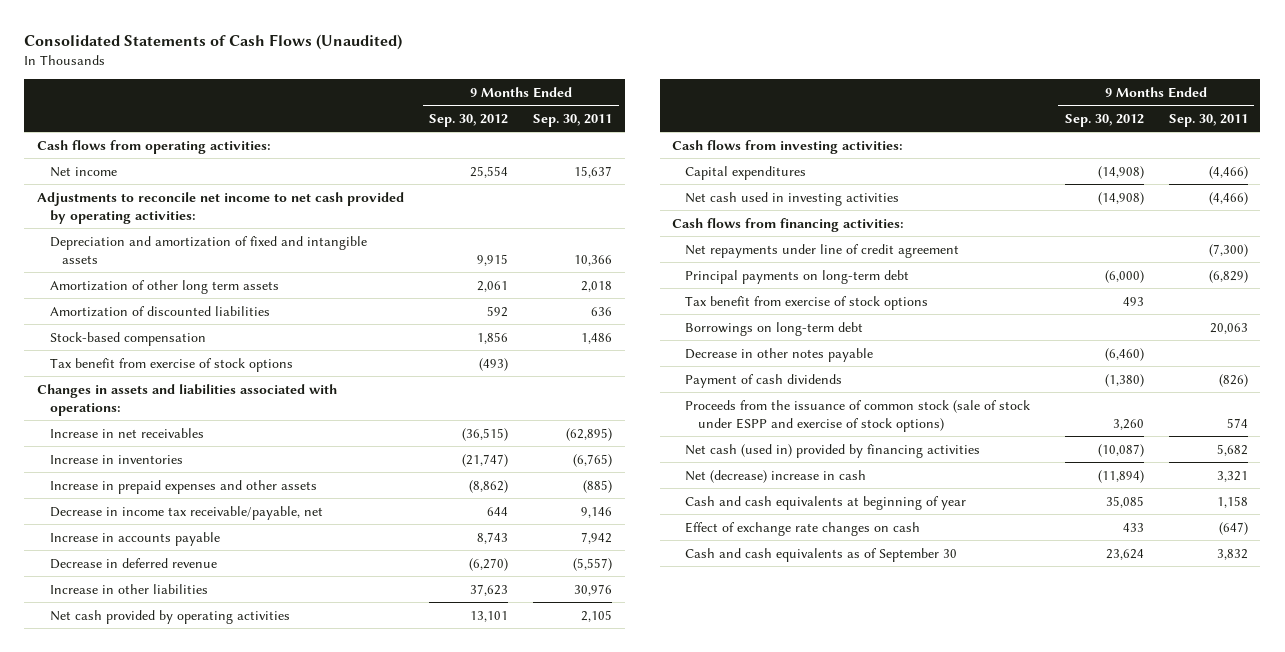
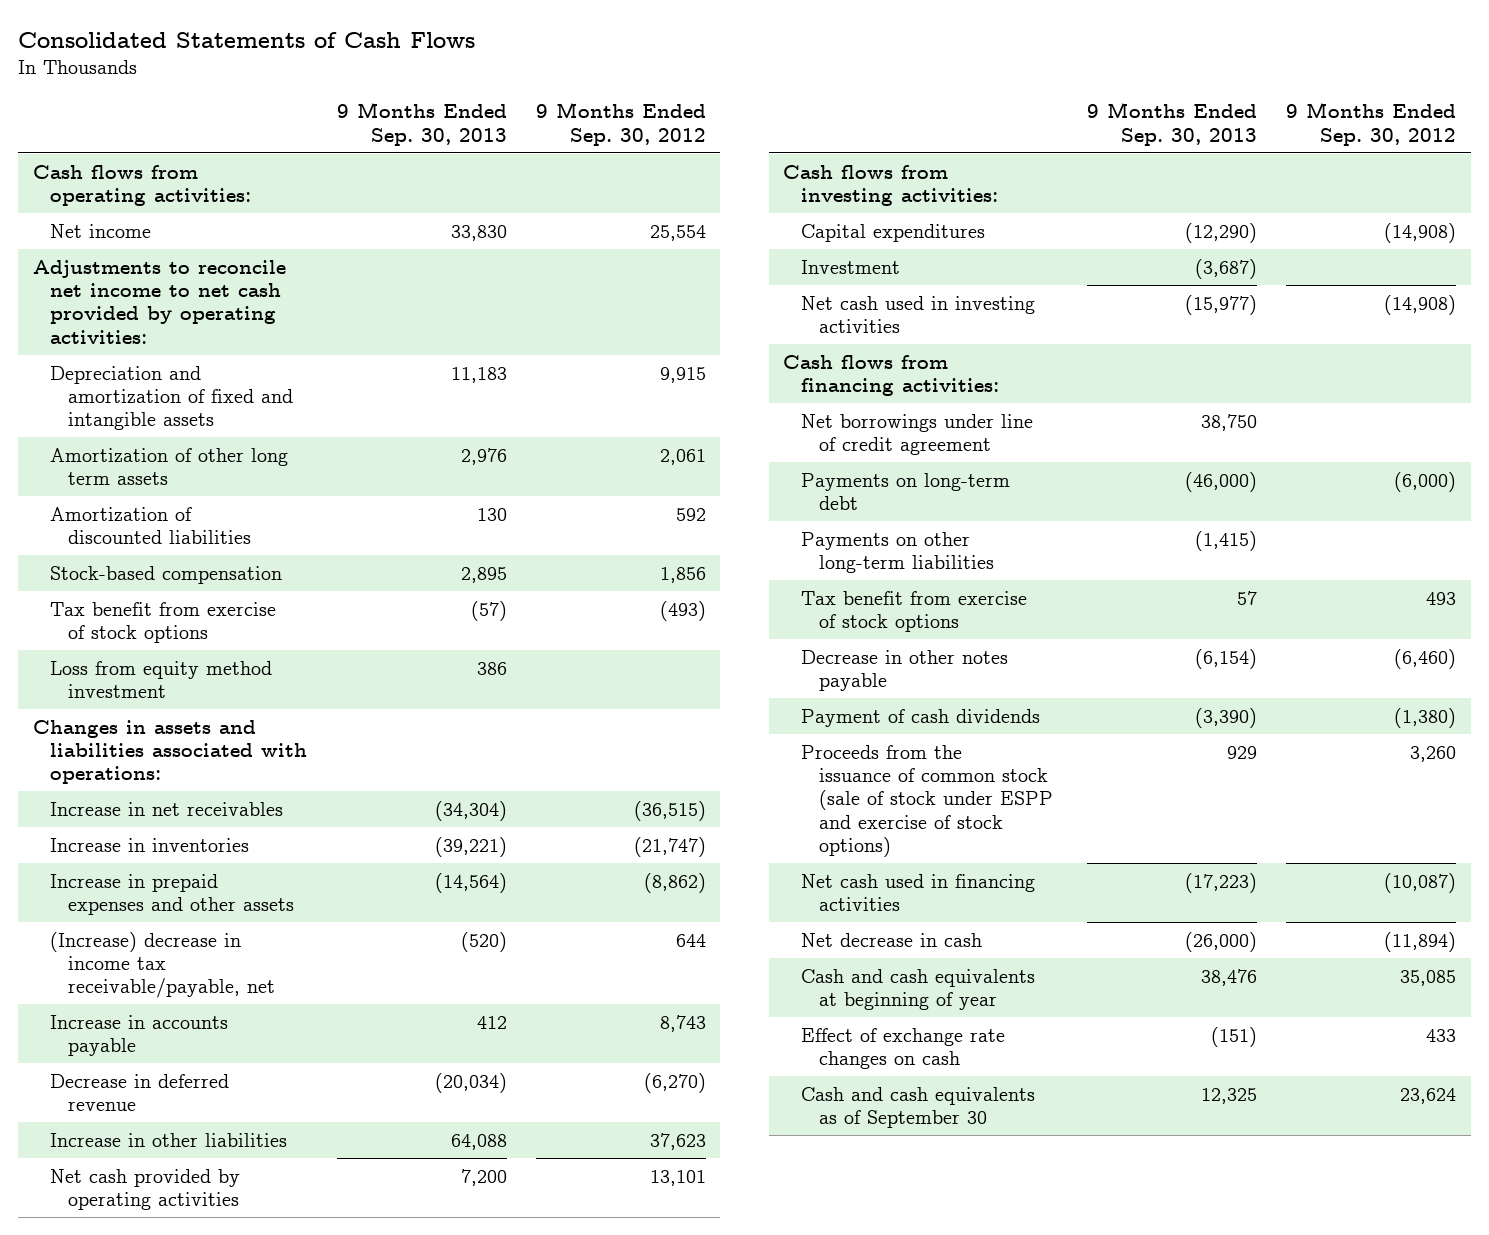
- Consolidated Statements of Cash Flows (Unaudited)
+ Consolidated Statements of Cash Flows
- | 9 Months Ended Sep. 30, 2012 | 9 Months Ended Sep. 30, 2011
+ | 9 Months Ended Sep. 30, 2013 | 9 Months Ended Sep. 30, 2012
+ Loss from equity method investment | 386 |
- Decrease in income tax receivable/payable, net | 644 | 9,146
+ (Increase) decrease in income tax receivable/payable, net | (520) | 644
+ Investment | (3,687) |
- Net repayments under line of credit agreement | | (7,300)
- Principal payments on long-term debt | (6,000) | (6,829)
+ Net borrowings under line of credit agreement | 38,750 |
+ Payments on long-term debt | (46,000) | (6,000)
+ Payments on other long-term liabilities | (1,415) |
- Borrowings on long-term debt | | 20,063
- Net cash (used in) provided by financing activities | (10,087) | 5,682
- Net (decrease) increase in cash | (11,894) | 3,321
+ Net cash used in financing activities | (17,223) | (10,087)
+ Net decrease in cash | (26,000) | (11,894)

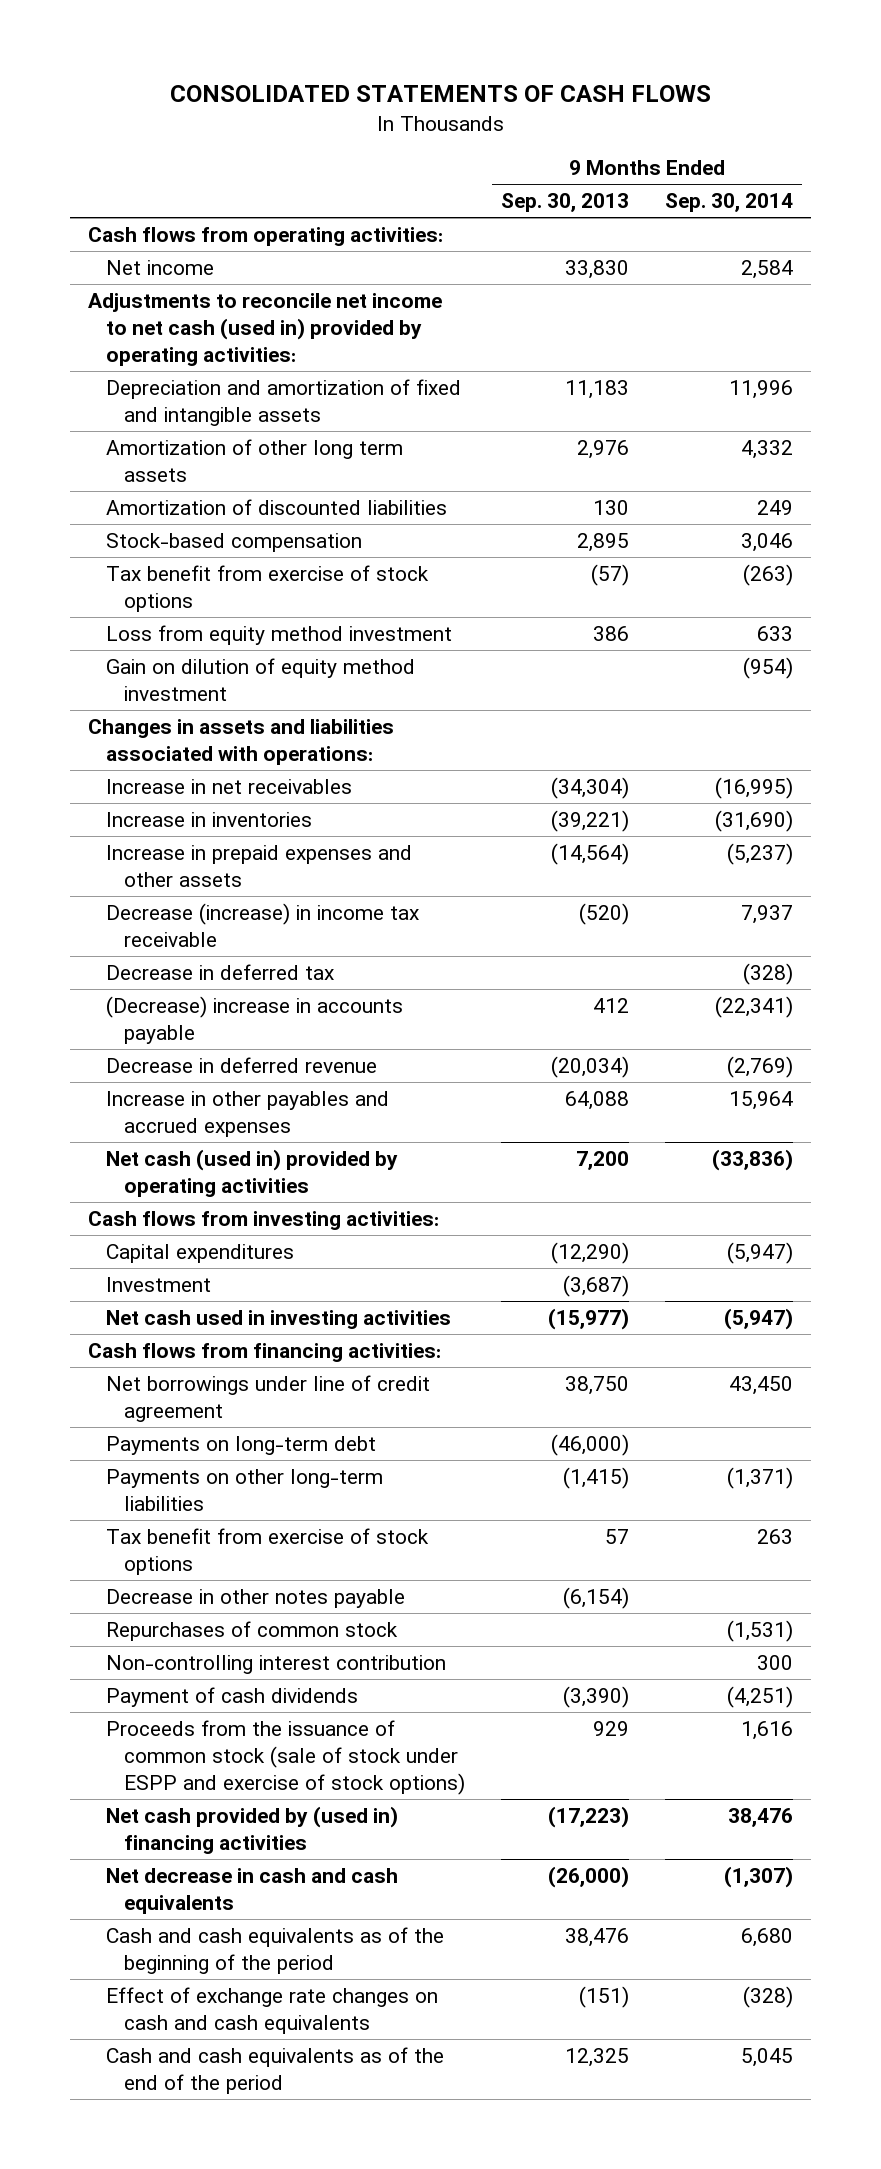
- Consolidated Statements of Cash Flows
+ CONSOLIDATED STATEMENTS OF CASH FLOWS
- | 9 Months Ended Sep. 30, 2013 | 9 Months Ended Sep. 30, 2012
+ | 9 Months Ended Sep. 30, 2013 | 9 Months Ended Sep. 30, 2014
- Adjustments to reconcile net income to net cash provided by operating activities:
+ Adjustments to reconcile net income to net cash (used in) provided by operating activities:
+ Gain on dilution of equity method investment | | (954)
- (Increase) decrease in income tax receivable/payable, net | (520) | 644
- Increase in accounts payable | 412 | 8,743
+ Decrease (increase) in income tax receivable | (520) | 7,937
+ Decrease in deferred tax | | (328)
+ (Decrease) increase in accounts payable | 412 | (22,341)
- Increase in other liabilities | 64,088 | 37,623
- Net cash provided by operating activities | 7,200 | 13,101
+ Increase in other payables and accrued expenses | 64,088 | 15,964
+ Net cash (used in) provided by operating activities | 7,200 | (33,836)
+ Repurchases of common stock | | (1,531)
+ Non-controlling interest contribution | | 300
- Net cash used in financing activities | (17,223) | (10,087)
- Net decrease in cash | (26,000) | (11,894)
- Cash and cash equivalents at beginning of year | 38,476 | 35,085
- Effect of exchange rate changes on cash | (151) | 433
- Cash and cash equivalents as of September 30 | 12,325 | 23,624
+ Net cash provided by (used in) financing activities | (17,223) | 38,476
+ Net decrease in cash and cash equivalents | (26,000) | (1,307)
+ Cash and cash equivalents as of the beginning of the period | 38,476 | 6,680
+ Effect of exchange rate changes on cash and cash equivalents | (151) | (328)
+ Cash and cash equivalents as of the end of the period | 12,325 | 5,045

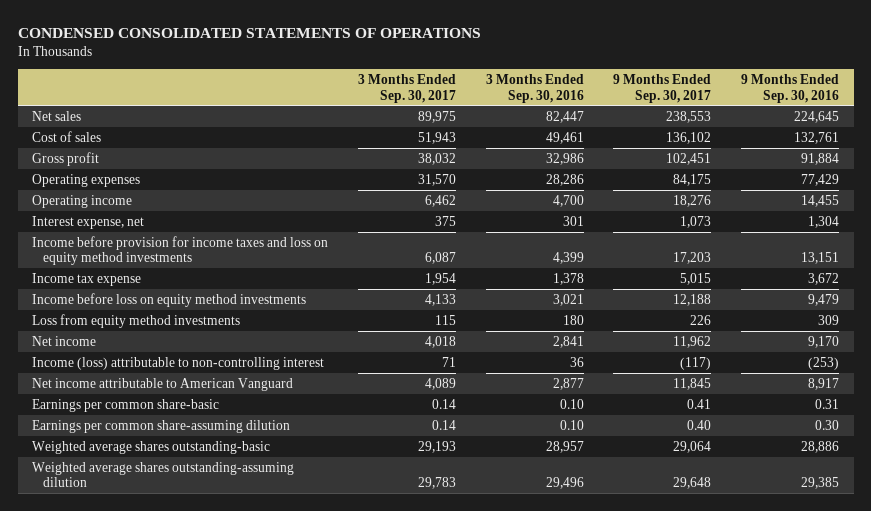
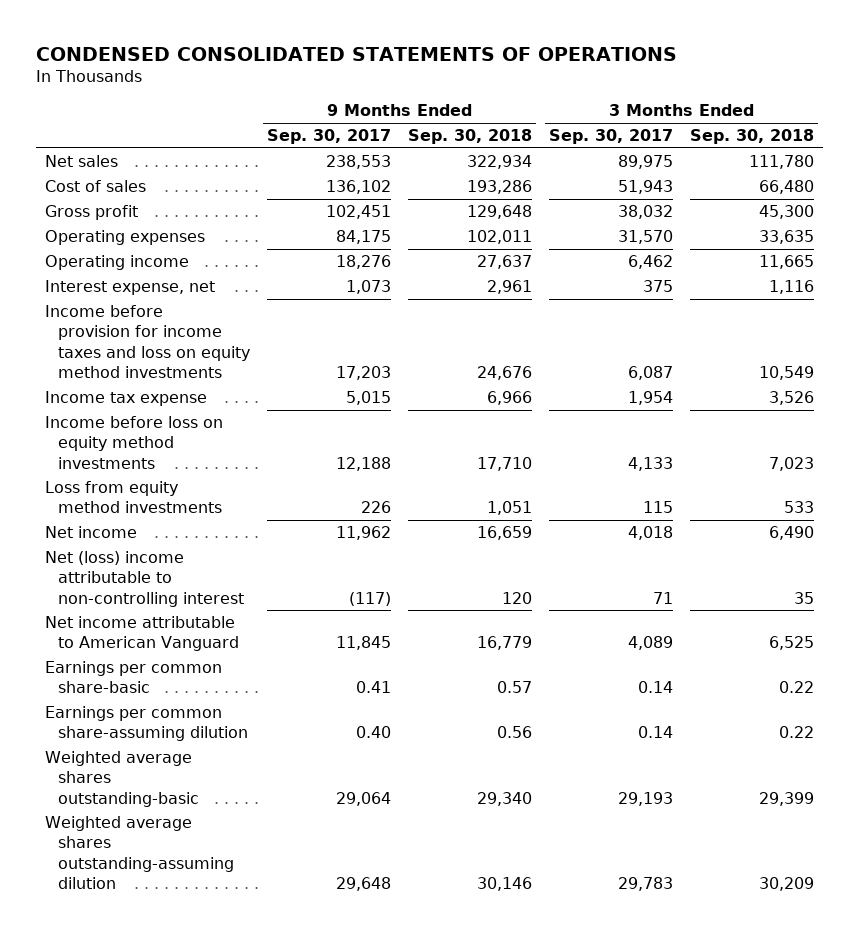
- | 3 Months Ended Sep. 30, 2017 | 3 Months Ended Sep. 30, 2016 | 9 Months Ended Sep. 30, 2017 | 9 Months Ended Sep. 30, 2016
+ | 9 Months Ended Sep. 30, 2017 | 9 Months Ended Sep. 30, 2018 | 3 Months Ended Sep. 30, 2017 | 3 Months Ended Sep. 30, 2018
- Income (loss) attributable to non-controlling interest | 71 | 36 | (117) | (253)
+ Net (loss) income attributable to non-controlling interest | (117) | 120 | 71 | 35

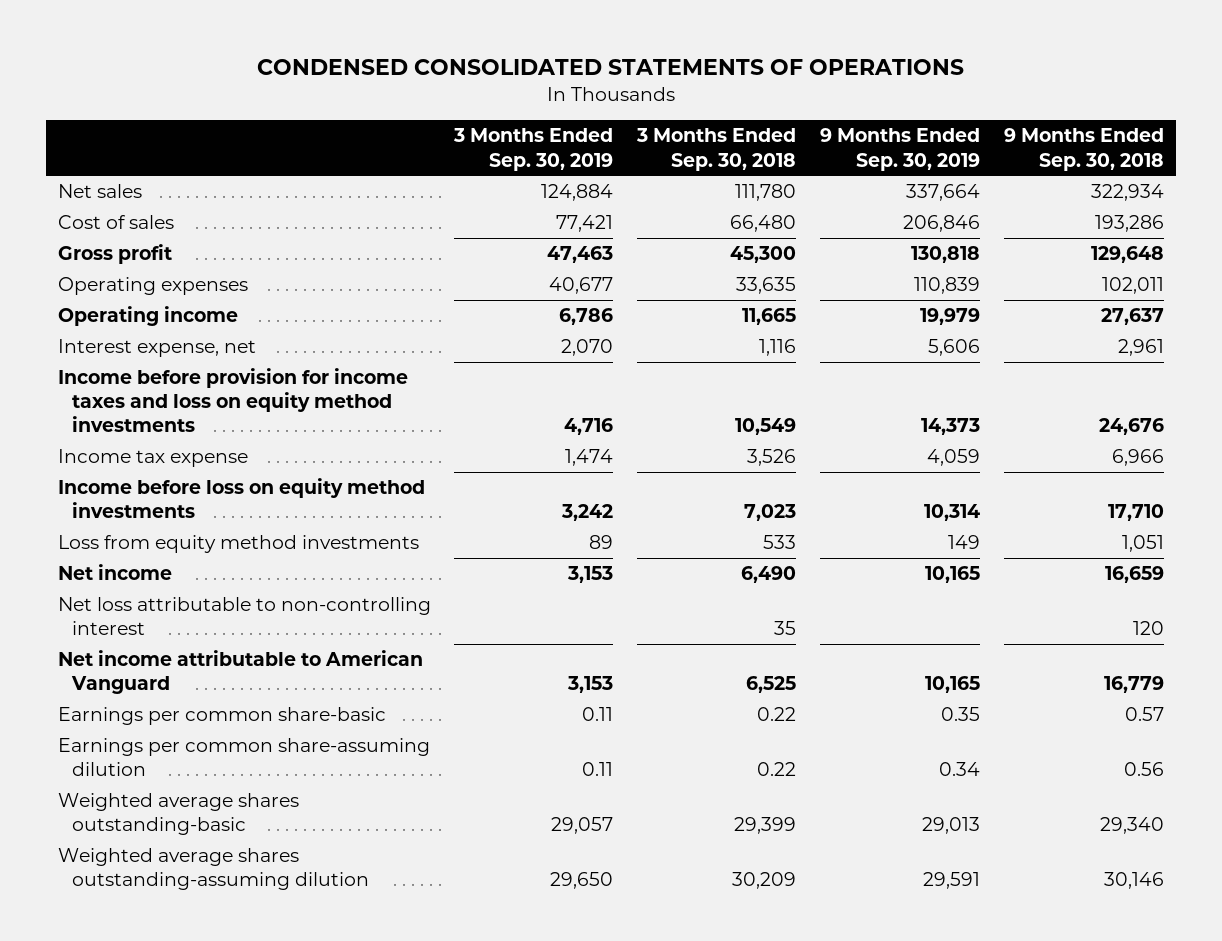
- | 9 Months Ended Sep. 30, 2017 | 9 Months Ended Sep. 30, 2018 | 3 Months Ended Sep. 30, 2017 | 3 Months Ended Sep. 30, 2018
+ | 3 Months Ended Sep. 30, 2019 | 3 Months Ended Sep. 30, 2018 | 9 Months Ended Sep. 30, 2019 | 9 Months Ended Sep. 30, 2018
- Net (loss) income attributable to non-controlling interest | (117) | 120 | 71 | 35
+ Net loss attributable to non-controlling interest | | 35 | | 120

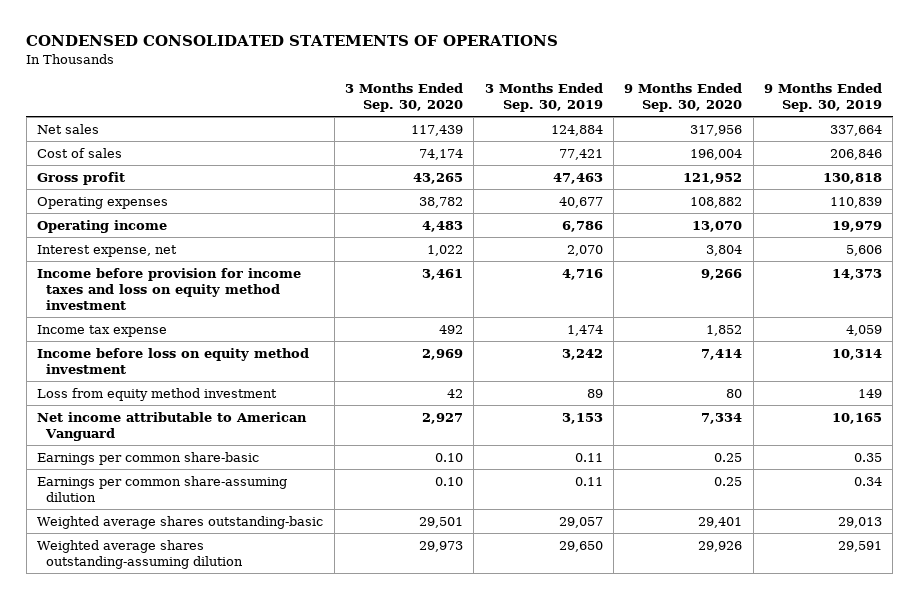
- | 3 Months Ended Sep. 30, 2019 | 3 Months Ended Sep. 30, 2018 | 9 Months Ended Sep. 30, 2019 | 9 Months Ended Sep. 30, 2018
+ | 3 Months Ended Sep. 30, 2020 | 3 Months Ended Sep. 30, 2019 | 9 Months Ended Sep. 30, 2020 | 9 Months Ended Sep. 30, 2019
- Income before provision for income taxes and loss on equity method investments | 4,716 | 10,549 | 14,373 | 24,676
+ Income before provision for income taxes and loss on equity method investment | 3,461 | 4,716 | 9,266 | 14,373
- Income before loss on equity method investments | 3,242 | 7,023 | 10,314 | 17,710
- Loss from equity method investments | 89 | 533 | 149 | 1,051
- Net income | 3,153 | 6,490 | 10,165 | 16,659
- Net loss attributable to non-controlling interest | | 35 | | 120
+ Income before loss on equity method investment | 2,969 | 3,242 | 7,414 | 10,314
+ Loss from equity method investment | 42 | 89 | 80 | 149

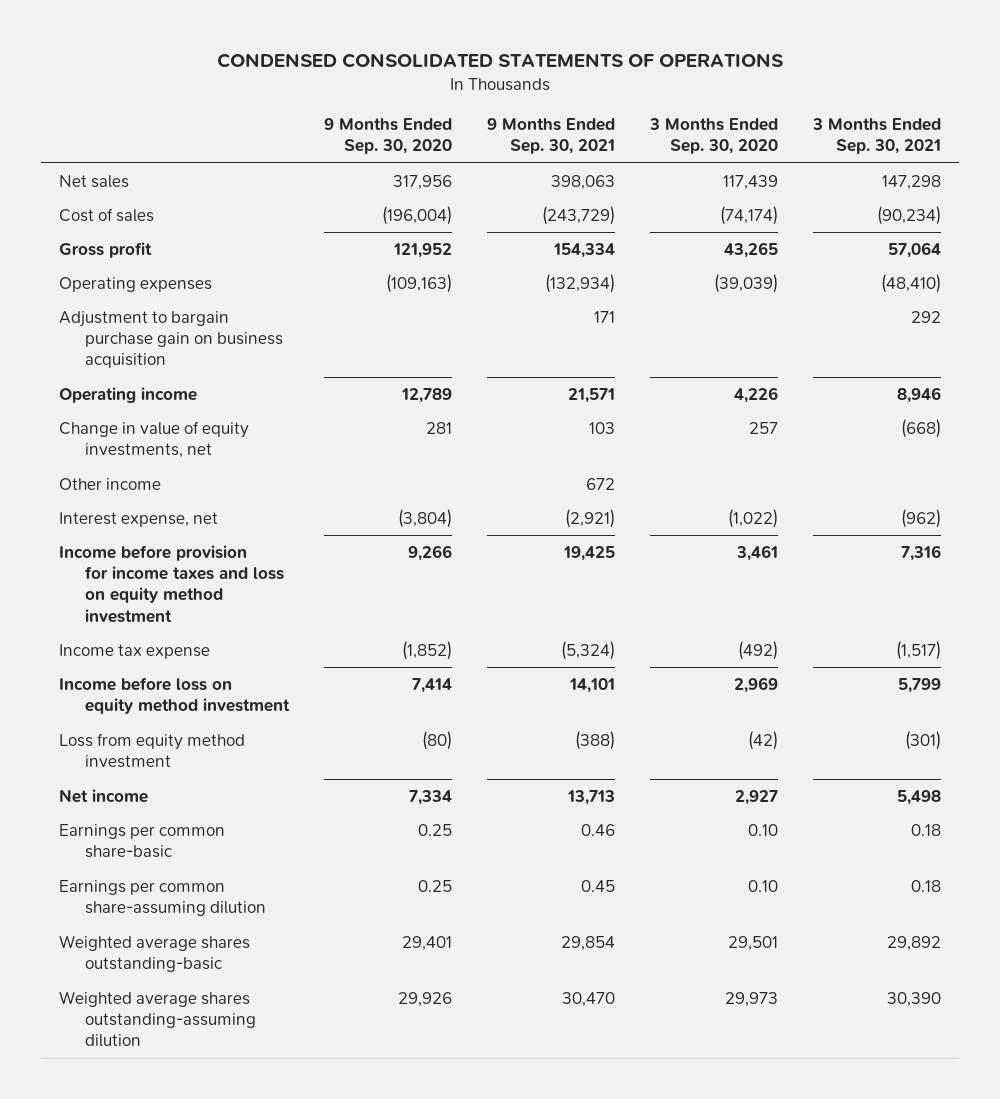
- | 3 Months Ended Sep. 30, 2020 | 3 Months Ended Sep. 30, 2019 | 9 Months Ended Sep. 30, 2020 | 9 Months Ended Sep. 30, 2019
+ | 9 Months Ended Sep. 30, 2020 | 9 Months Ended Sep. 30, 2021 | 3 Months Ended Sep. 30, 2020 | 3 Months Ended Sep. 30, 2021
- Cost of sales | 74,174 | 77,421 | 196,004 | 206,846
+ Cost of sales | (196,004) | (243,729) | (74,174) | (90,234)
- Operating expenses | 38,782 | 40,677 | 108,882 | 110,839
- Operating income | 4,483 | 6,786 | 13,070 | 19,979
- Interest expense, net | 1,022 | 2,070 | 3,804 | 5,606
+ Operating expenses | (109,163) | (132,934) | (39,039) | (48,410)
+ Adjustment to bargain purchase gain on business acquisition | | 171 | | 292
+ Operating income | 12,789 | 21,571 | 4,226 | 8,946
+ Change in value of equity investments, net | 281 | 103 | 257 | (668)
+ Other income | | 672 | |
+ Interest expense, net | (3,804) | (2,921) | (1,022) | (962)
- Income tax expense | 492 | 1,474 | 1,852 | 4,059
+ Income tax expense | (1,852) | (5,324) | (492) | (1,517)
- Loss from equity method investment | 42 | 89 | 80 | 149
- Net income attributable to American Vanguard | 2,927 | 3,153 | 7,334 | 10,165
+ Loss from equity method investment | (80) | (388) | (42) | (301)
+ Net income | 7,334 | 13,713 | 2,927 | 5,498

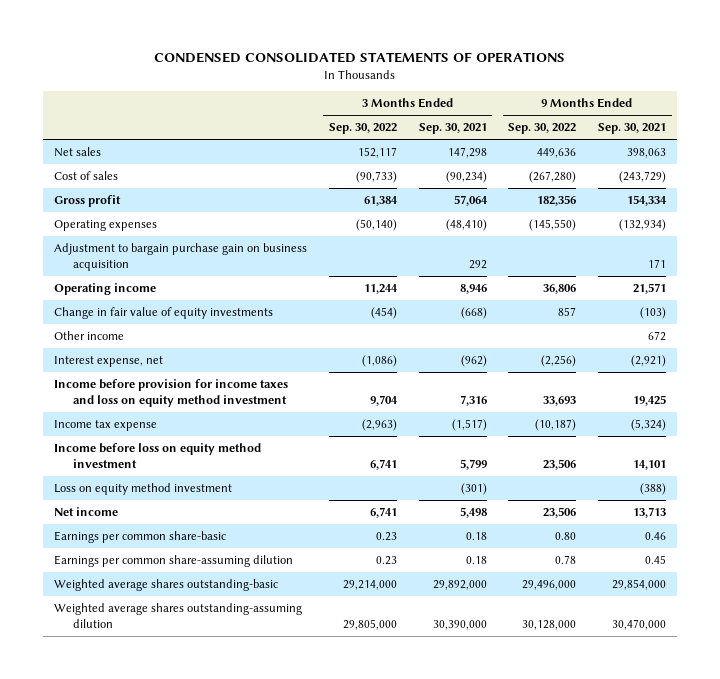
- | 9 Months Ended Sep. 30, 2020 | 9 Months Ended Sep. 30, 2021 | 3 Months Ended Sep. 30, 2020 | 3 Months Ended Sep. 30, 2021
+ | 3 Months Ended Sep. 30, 2022 | 3 Months Ended Sep. 30, 2021 | 9 Months Ended Sep. 30, 2022 | 9 Months Ended Sep. 30, 2021
- Change in value of equity investments, net | 281 | 103 | 257 | (668)
+ Change in fair value of equity investments | (454) | (668) | 857 | (103)
- Loss from equity method investment | (80) | (388) | (42) | (301)
+ Loss on equity method investment | | (301) | | (388)
- Weighted average shares outstanding-basic | 29,401 | 29,854 | 29,501 | 29,892
- Weighted average shares outstanding-assuming dilution | 29,926 | 30,470 | 29,973 | 30,390
+ Weighted average shares outstanding-basic | 29,214,000 | 29,892,000 | 29,496,000 | 29,854,000
+ Weighted average shares outstanding-assuming dilution | 29,805,000 | 30,390,000 | 30,128,000 | 30,470,000

